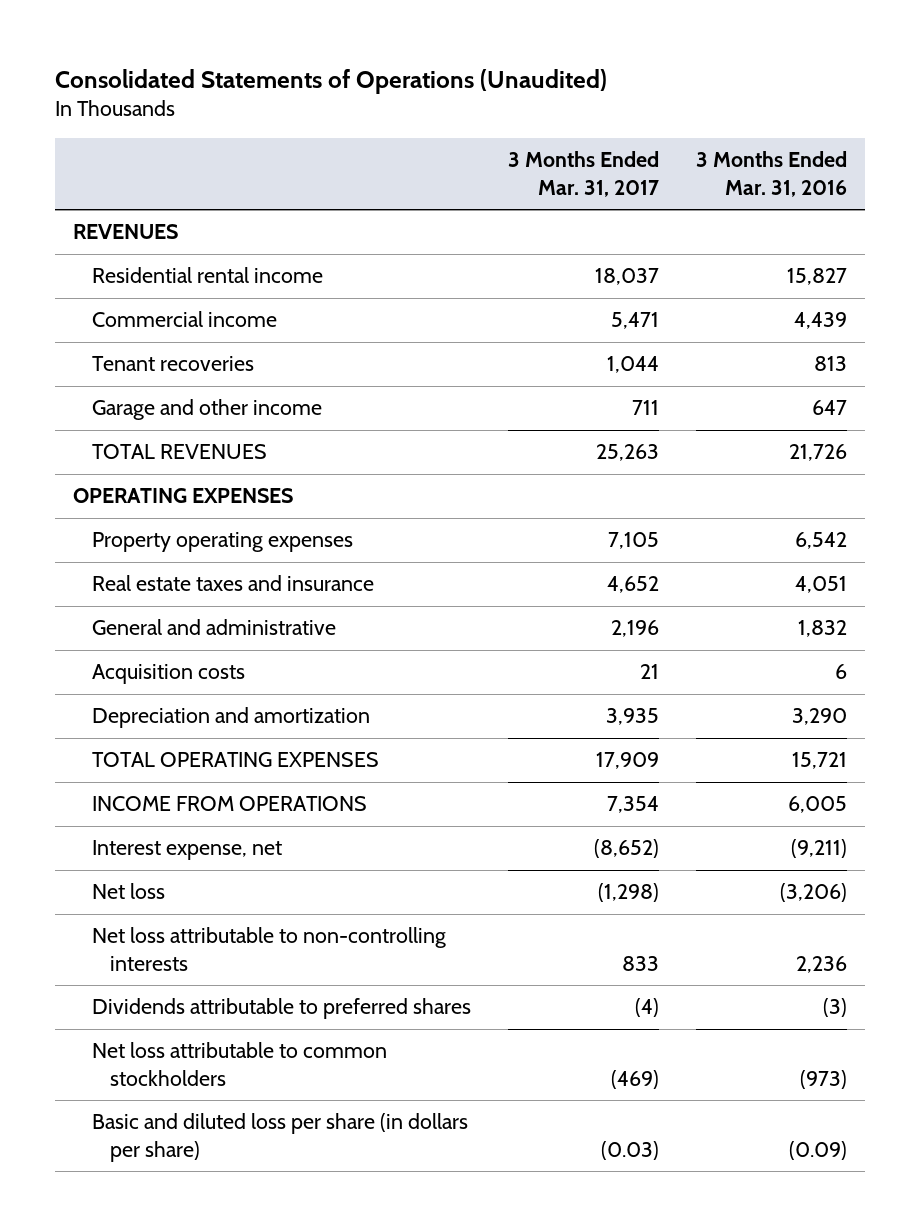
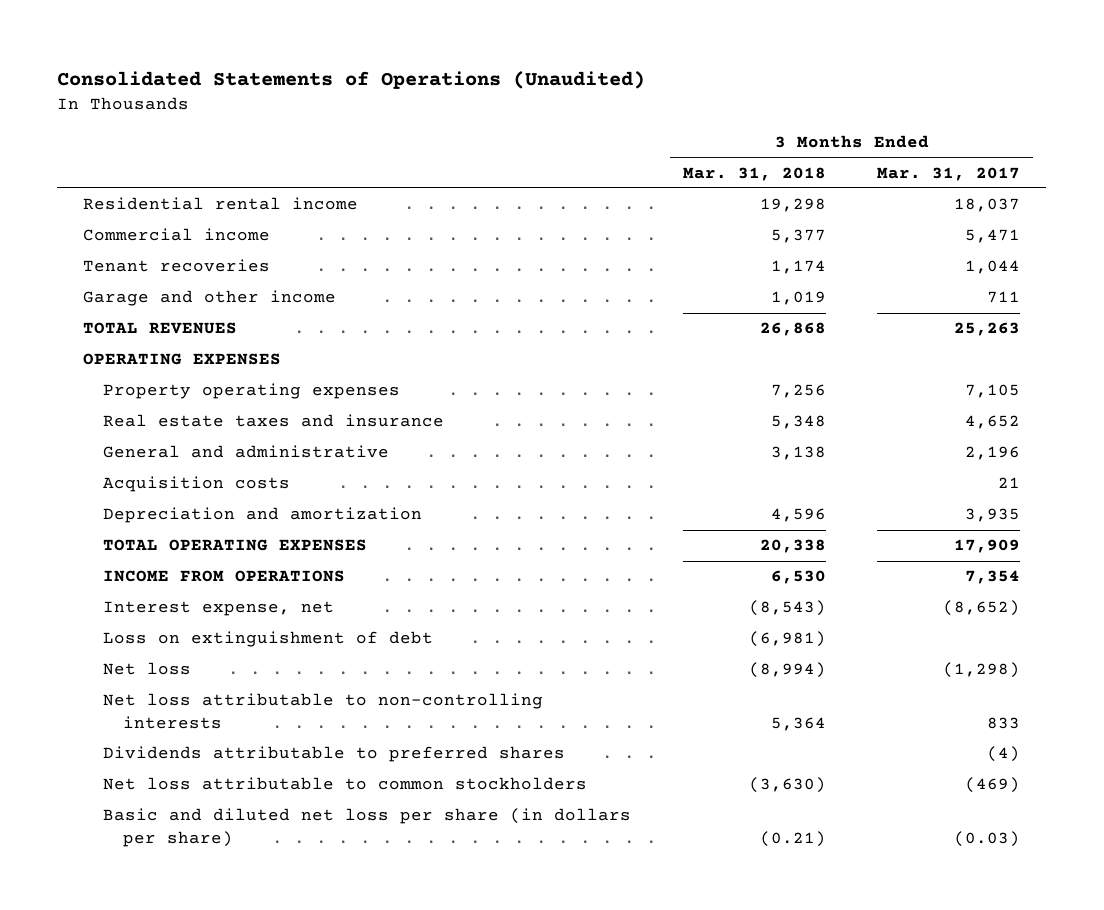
- | 3 Months Ended Mar. 31, 2017 | 3 Months Ended Mar. 31, 2016
+ | 3 Months Ended Mar. 31, 2018 | 3 Months Ended Mar. 31, 2017
- REVENUES
+ Loss on extinguishment of debt | (6,981) |
- Basic and diluted loss per share (in dollars per share) | (0.03) | (0.09)
+ Basic and diluted net loss per share (in dollars per share) | (0.21) | (0.03)

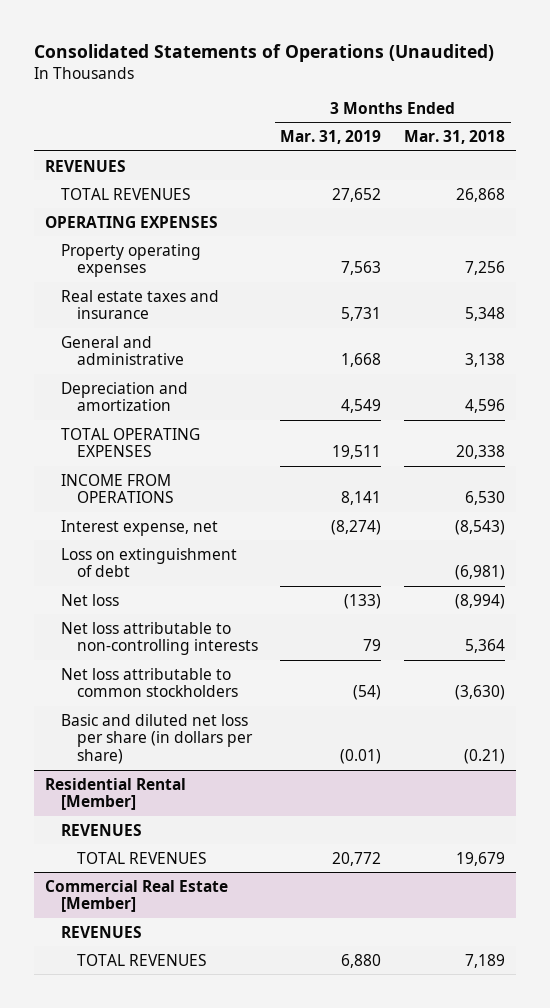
- | 3 Months Ended Mar. 31, 2018 | 3 Months Ended Mar. 31, 2017
+ | 3 Months Ended Mar. 31, 2019 | 3 Months Ended Mar. 31, 2018
- Residential rental income | 19,298 | 18,037
- Commercial income | 5,377 | 5,471
- Tenant recoveries | 1,174 | 1,044
- Garage and other income | 1,019 | 711
+ REVENUES
- Acquisition costs | | 21
- Dividends attributable to preferred shares | | (4)
+ Residential Rental [Member]
+ REVENUES
+ TOTAL REVENUES | 20,772 | 19,679
+ Commercial Real Estate [Member]
+ REVENUES
+ TOTAL REVENUES | 6,880 | 7,189

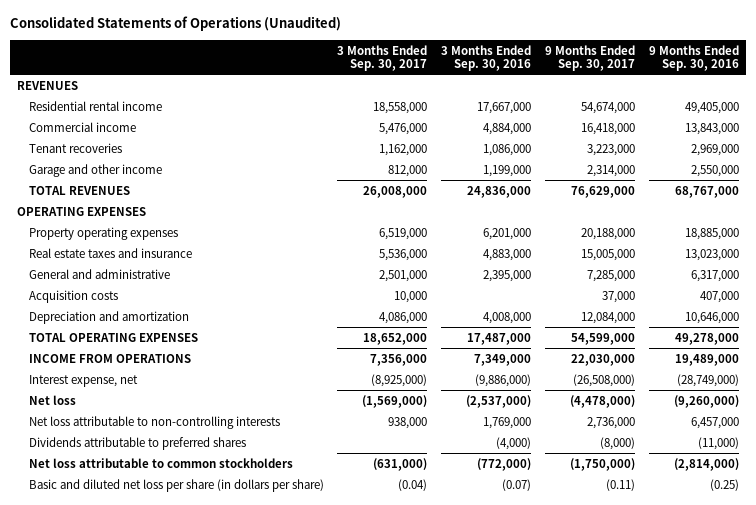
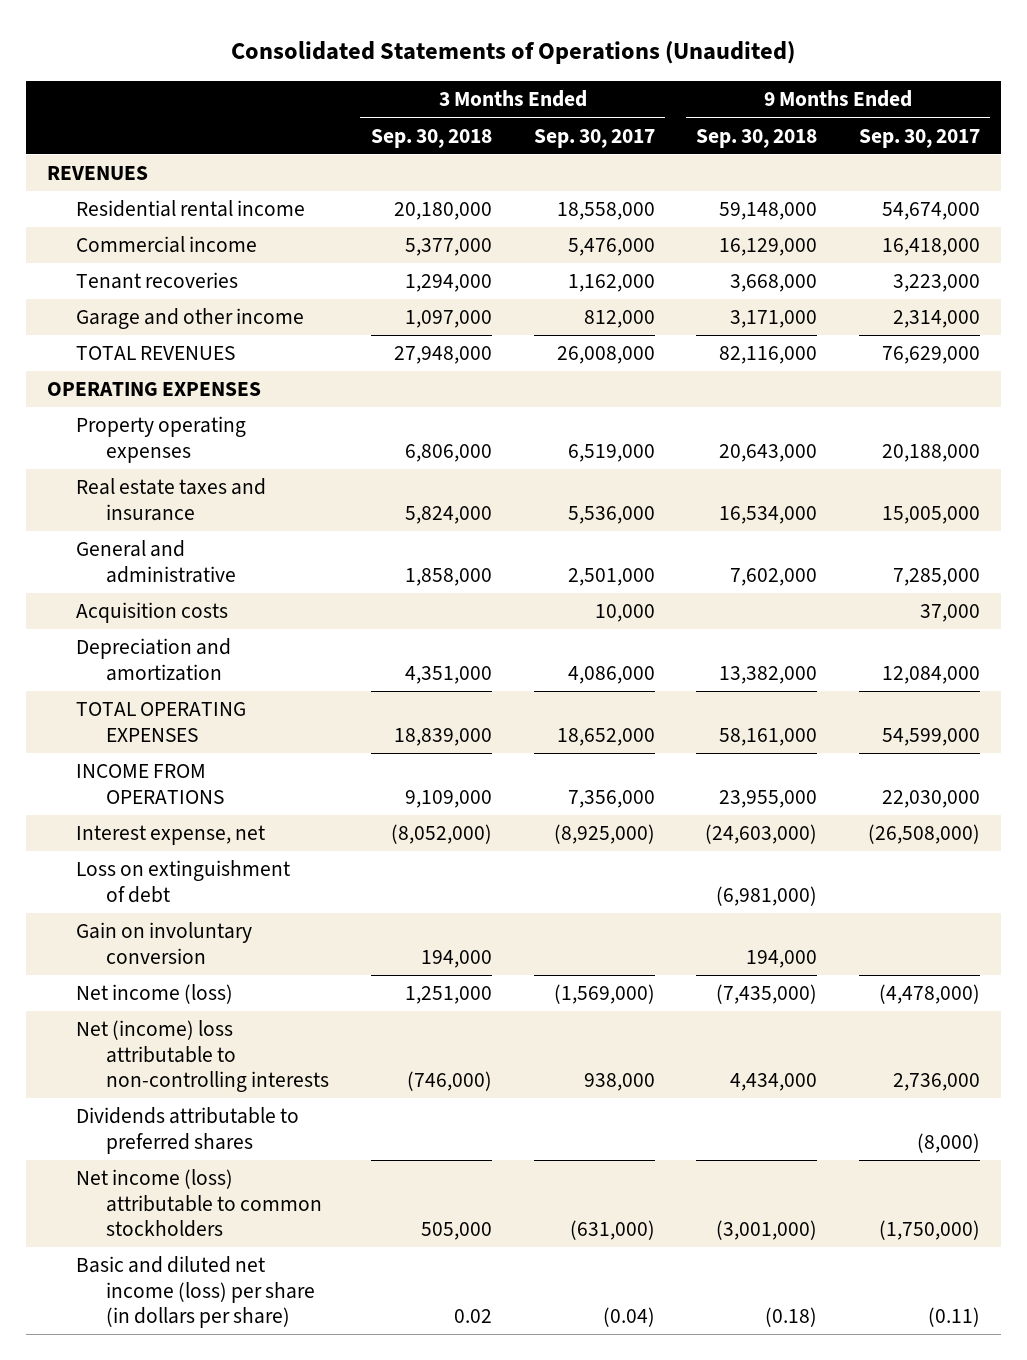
- | 3 Months Ended Sep. 30, 2017 | 3 Months Ended Sep. 30, 2016 | 9 Months Ended Sep. 30, 2017 | 9 Months Ended Sep. 30, 2016
+ | 3 Months Ended Sep. 30, 2018 | 3 Months Ended Sep. 30, 2017 | 9 Months Ended Sep. 30, 2018 | 9 Months Ended Sep. 30, 2017
- Net loss | (1,569,000) | (2,537,000) | (4,478,000) | (9,260,000)
- Net loss attributable to non-controlling interests | 938,000 | 1,769,000 | 2,736,000 | 6,457,000
+ Loss on extinguishment of debt | | | (6,981,000) |
+ Gain on involuntary conversion | 194,000 | | 194,000 |
+ Net income (loss) | 1,251,000 | (1,569,000) | (7,435,000) | (4,478,000)
+ Net (income) loss attributable to non-controlling interests | (746,000) | 938,000 | 4,434,000 | 2,736,000
- Net loss attributable to common stockholders | (631,000) | (772,000) | (1,750,000) | (2,814,000)
- Basic and diluted net loss per share (in dollars per share) | (0.04) | (0.07) | (0.11) | (0.25)
+ Net income (loss) attributable to common stockholders | 505,000 | (631,000) | (3,001,000) | (1,750,000)
+ Basic and diluted net income (loss) per share (in dollars per share) | 0.02 | (0.04) | (0.18) | (0.11)

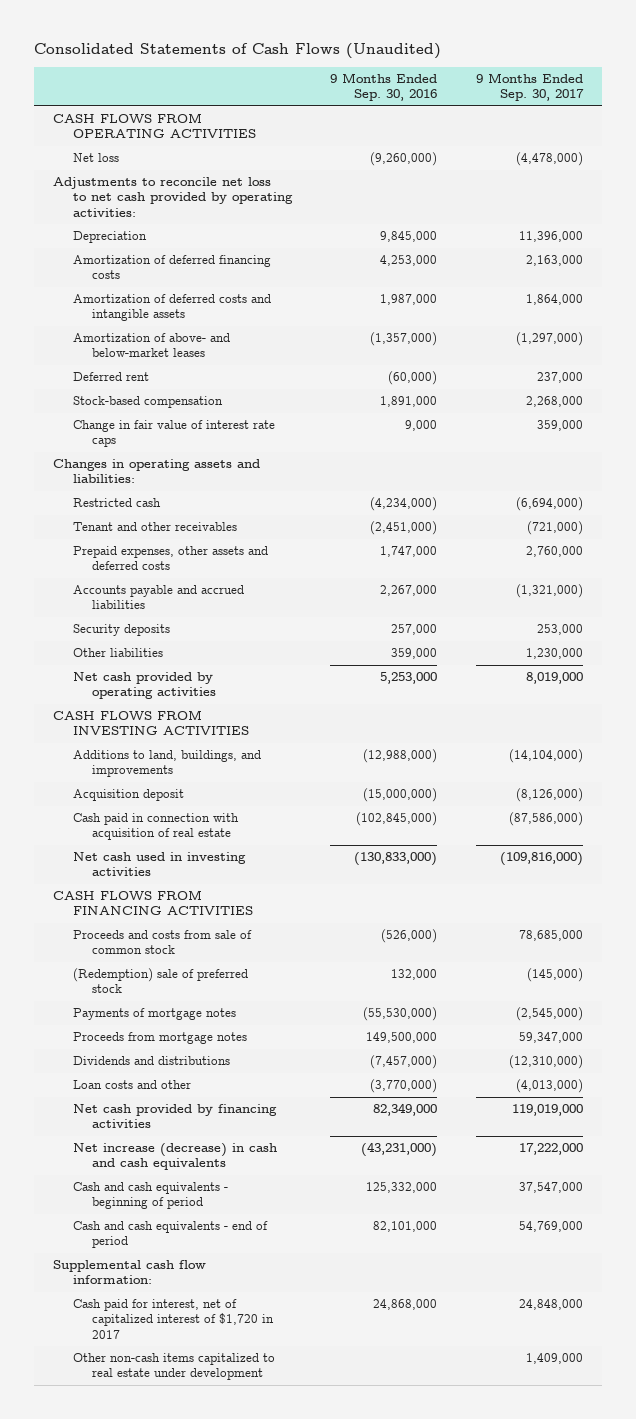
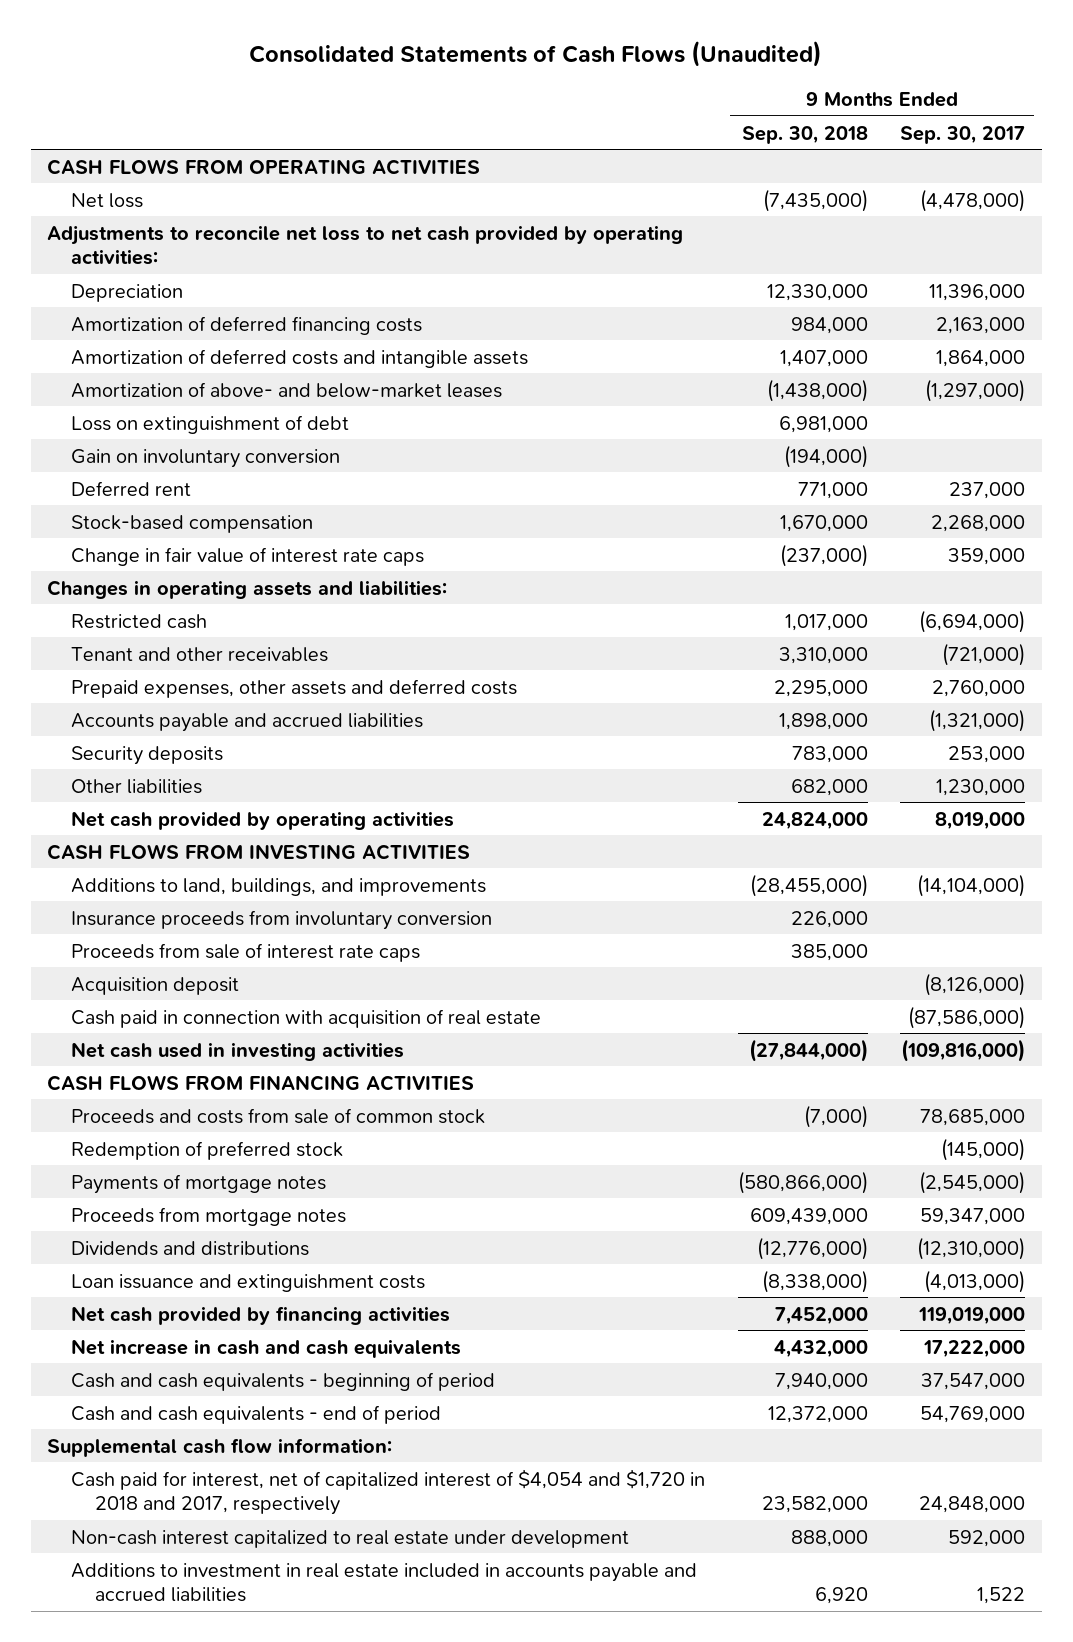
- | 9 Months Ended Sep. 30, 2016 | 9 Months Ended Sep. 30, 2017
+ | 9 Months Ended Sep. 30, 2018 | 9 Months Ended Sep. 30, 2017
+ Loss on extinguishment of debt | 6,981,000 |
+ Gain on involuntary conversion | (194,000) |
+ Insurance proceeds from involuntary conversion | 226,000 |
+ Proceeds from sale of interest rate caps | 385,000 |
- (Redemption) sale of preferred stock | 132,000 | (145,000)
+ Redemption of preferred stock | | (145,000)
- Loan costs and other | (3,770,000) | (4,013,000)
+ Loan issuance and extinguishment costs | (8,338,000) | (4,013,000)
- Net increase (decrease) in cash and cash equivalents | (43,231,000) | 17,222,000
+ Net increase in cash and cash equivalents | 4,432,000 | 17,222,000
- Cash paid for interest, net of capitalized interest of $1,720 in 2017 | 24,868,000 | 24,848,000
- Other non-cash items capitalized to real estate under development | | 1,409,000
+ Cash paid for interest, net of capitalized interest of $4,054 and $1,720 in 2018 and 2017, respectively | 23,582,000 | 24,848,000
+ Non-cash interest capitalized to real estate under development | 888,000 | 592,000
+ Additions to investment in real estate included in accounts payable and accrued liabilities | 6,920 | 1,522

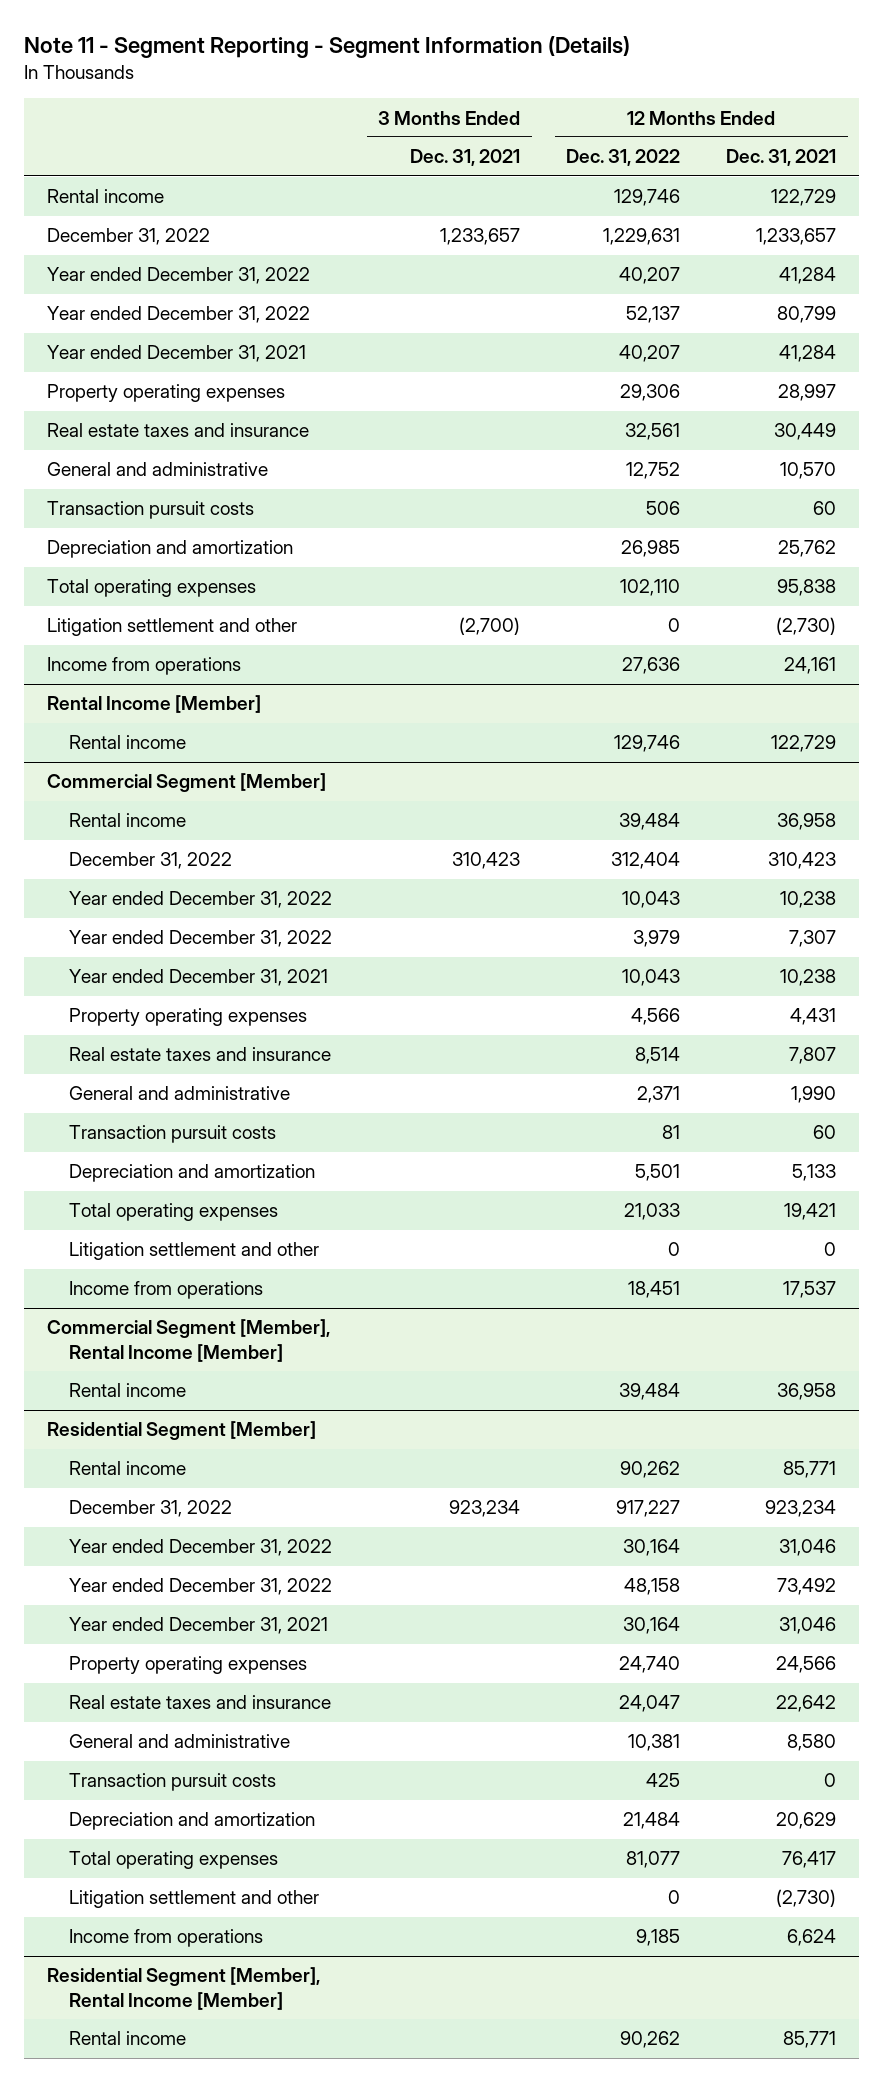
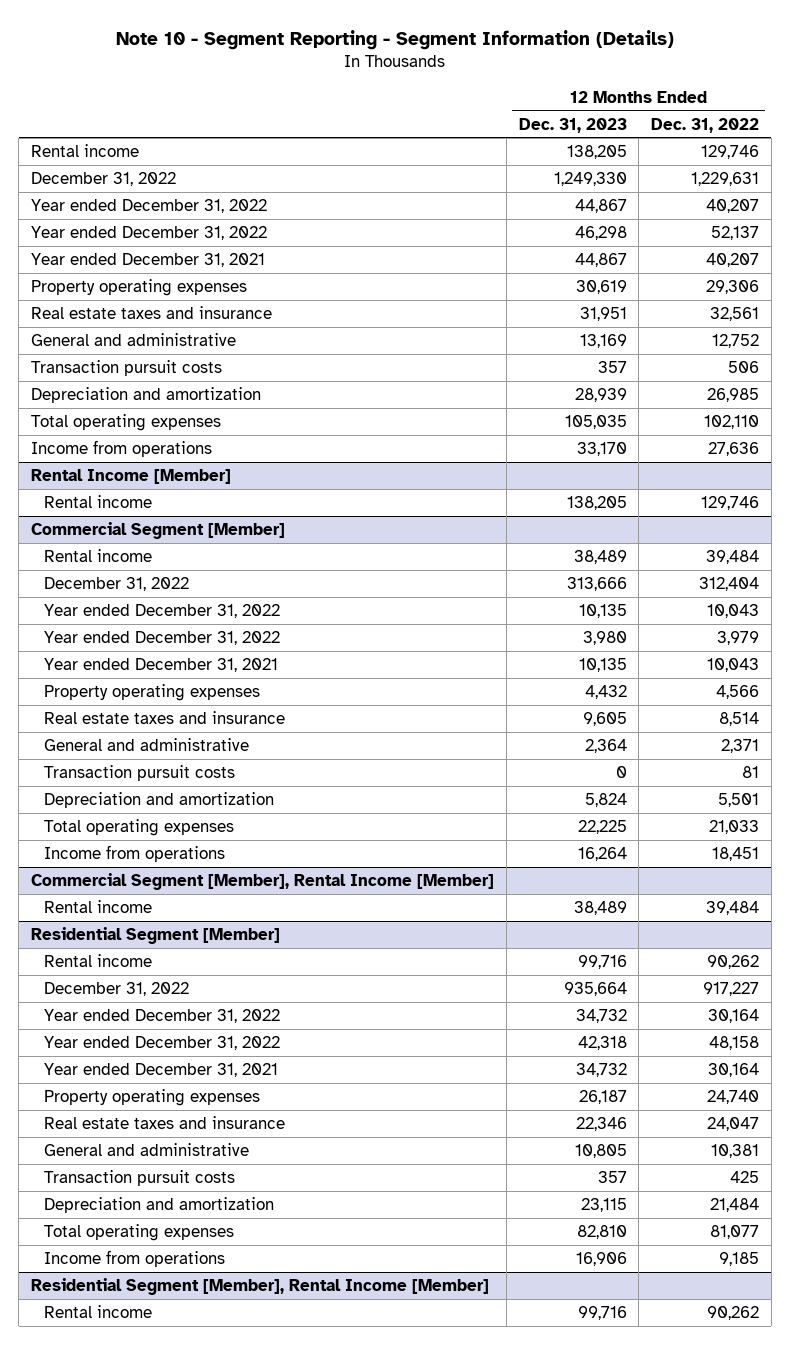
- Note 11 - Segment Reporting - Segment Information (Details)
+ Note 10 - Segment Reporting - Segment Information (Details)
- | 3 Months Ended Dec. 31, 2021 | 12 Months Ended Dec. 31, 2022 | 12 Months Ended Dec. 31, 2021
+ | 12 Months Ended Dec. 31, 2023 | 12 Months Ended Dec. 31, 2022
- Litigation settlement and other | (2,700) | 0 | (2,730)
@ Commercial Segment [Member]
- Litigation settlement and other | | 0 | 0
@ Residential Segment [Member]
- Litigation settlement and other | | 0 | (2,730)

